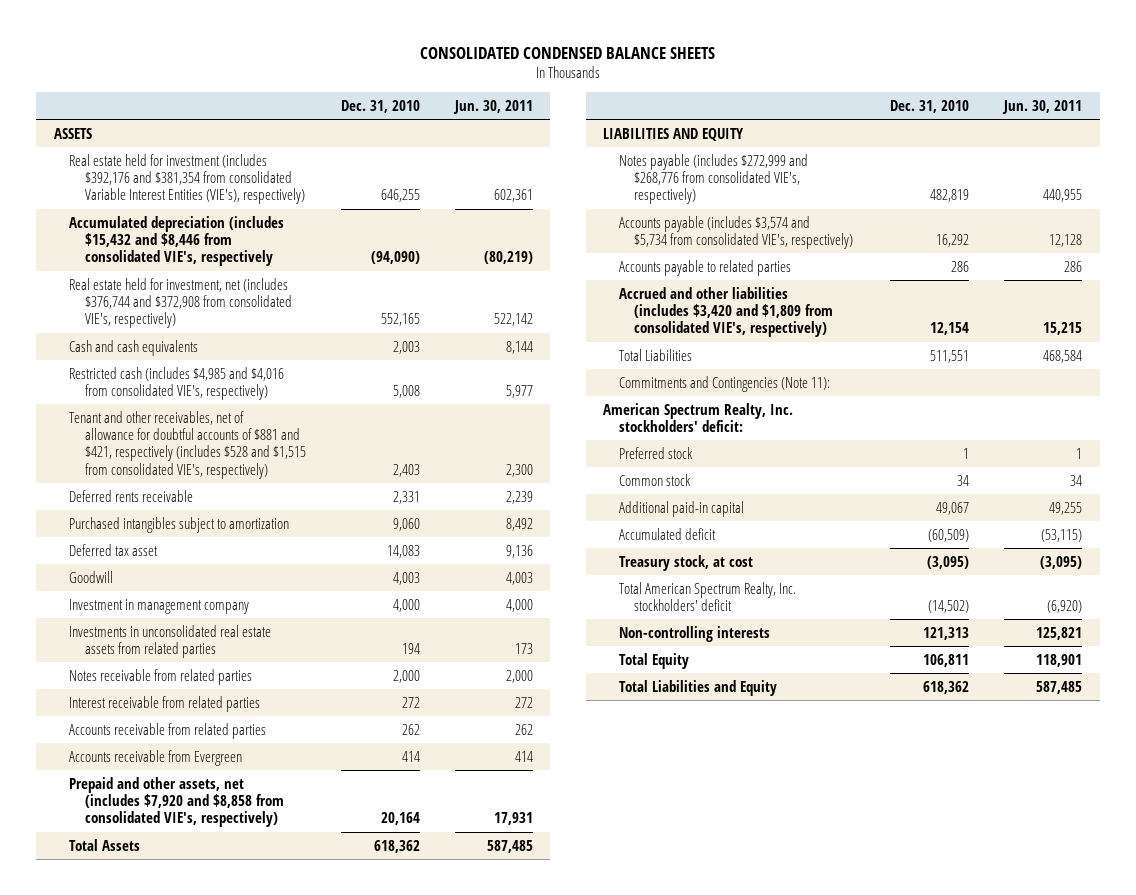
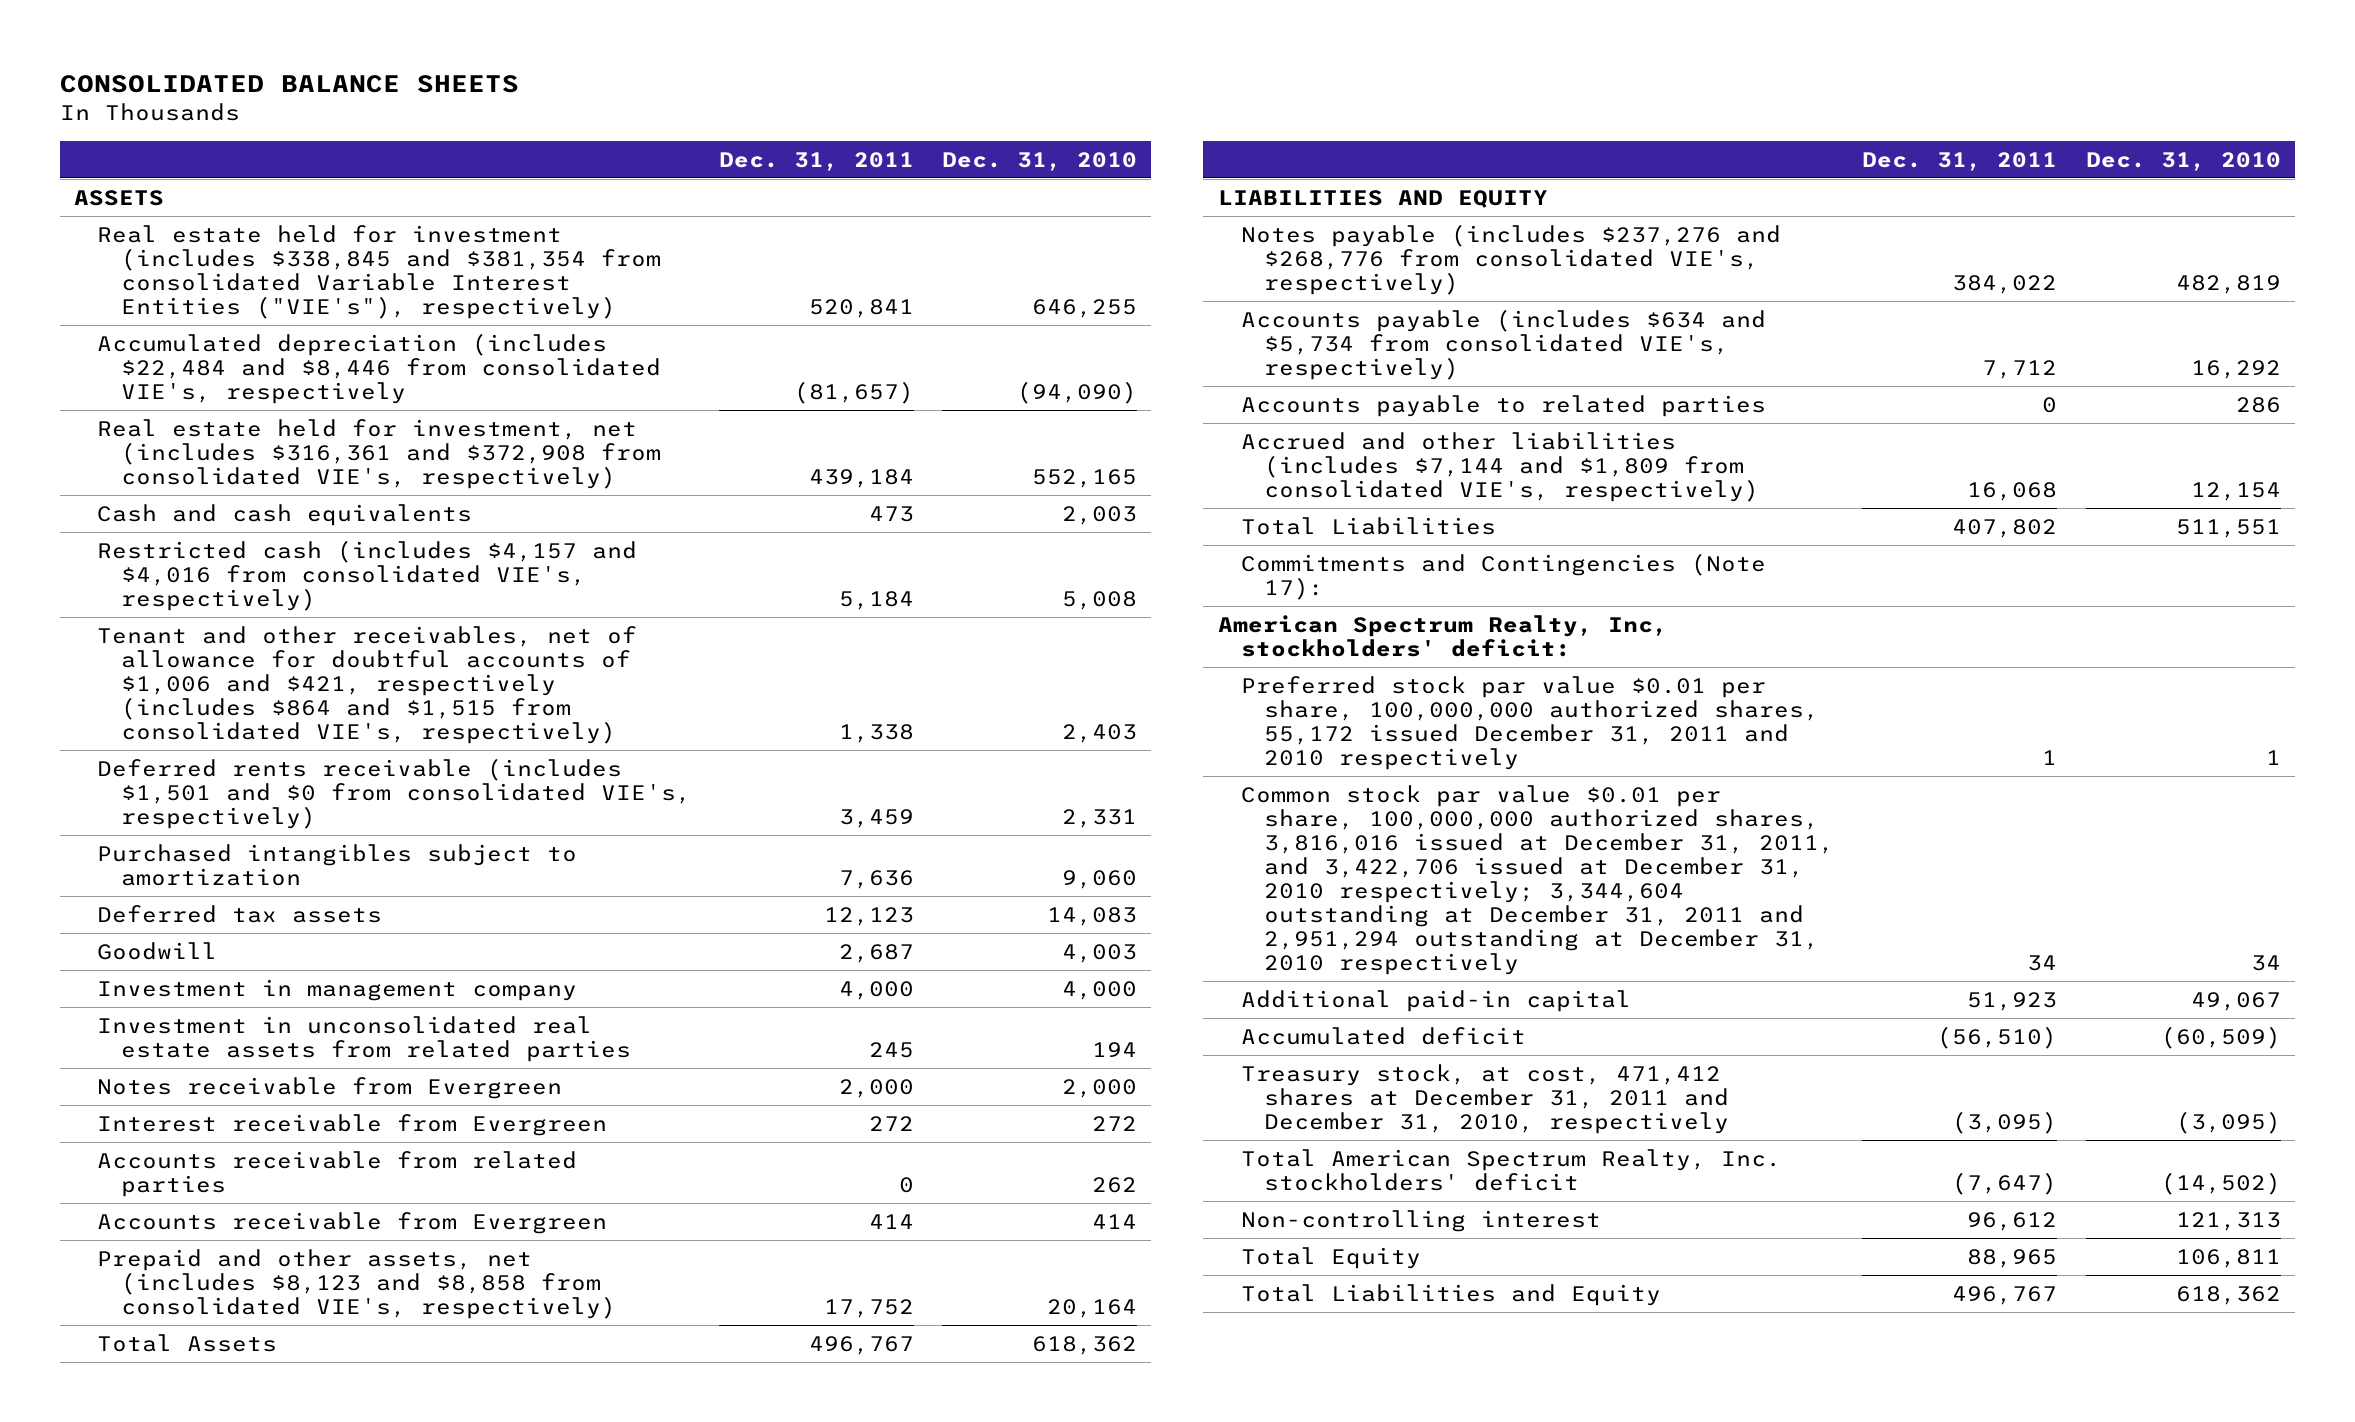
- CONSOLIDATED CONDENSED BALANCE SHEETS
+ CONSOLIDATED BALANCE SHEETS
- | Dec. 31, 2010 | Jun. 30, 2011
+ | Dec. 31, 2011 | Dec. 31, 2010
- Real estate held for investment (includes $392,176 and $381,354 from consolidated Variable Interest Entities (VIE's), respectively) | 646,255 | 602,361
- Accumulated depreciation (includes $15,432 and $8,446 from consolidated VIE's, respectively | (94,090) | (80,219)
- Real estate held for investment, net (includes $376,744 and $372,908 from consolidated VIE's, respectively) | 552,165 | 522,142
+ Real estate held for investment (includes $338,845 and $381,354 from consolidated Variable Interest Entities ("VIE's"), respectively) | 520,841 | 646,255
+ Accumulated depreciation (includes $22,484 and $8,446 from consolidated VIE's, respectively | (81,657) | (94,090)
+ Real estate held for investment, net (includes $316,361 and $372,908 from consolidated VIE's, respectively) | 439,184 | 552,165
- Restricted cash (includes $4,985 and $4,016 from consolidated VIE's, respectively) | 5,008 | 5,977
- Tenant and other receivables, net of allowance for doubtful accounts of $881 and $421, respectively (includes $528 and $1,515 from consolidated VIE's, respectively) | 2,403 | 2,300
- Deferred rents receivable | 2,331 | 2,239
+ Restricted cash (includes $4,157 and $4,016 from consolidated VIE's, respectively) | 5,184 | 5,008
+ Tenant and other receivables, net of allowance for doubtful accounts of $1,006 and $421, respectively (includes $864 and $1,515 from consolidated VIE's, respectively) | 1,338 | 2,403
+ Deferred rents receivable (includes $1,501 and $0 from consolidated VIE's, respectively) | 3,459 | 2,331
- Deferred tax asset | 14,083 | 9,136
+ Deferred tax assets | 12,123 | 14,083
- Investments in unconsolidated real estate assets from related parties | 194 | 173
- Notes receivable from related parties | 2,000 | 2,000
- Interest receivable from related parties | 272 | 272
+ Investment in unconsolidated real estate assets from related parties | 245 | 194
+ Notes receivable from Evergreen | 2,000 | 2,000
+ Interest receivable from Evergreen | 272 | 272
- Prepaid and other assets, net (includes $7,920 and $8,858 from consolidated VIE's, respectively) | 20,164 | 17,931
+ Prepaid and other assets, net (includes $8,123 and $8,858 from consolidated VIE's, respectively) | 17,752 | 20,164
- Notes payable (includes $272,999 and $268,776 from consolidated VIE's, respectively) | 482,819 | 440,955
- Accounts payable (includes $3,574 and $5,734 from consolidated VIE's, respectively) | 16,292 | 12,128
+ Notes payable (includes $237,276 and $268,776 from consolidated VIE's, respectively) | 384,022 | 482,819
+ Accounts payable (includes $634 and $5,734 from consolidated VIE's, respectively) | 7,712 | 16,292
- Accrued and other liabilities (includes $3,420 and $1,809 from consolidated VIE's, respectively) | 12,154 | 15,215
+ Accrued and other liabilities (includes $7,144 and $1,809 from consolidated VIE's, respectively) | 16,068 | 12,154
- Commitments and Contingencies (Note 11):
- American Spectrum Realty, Inc. stockholders' deficit:
- Preferred stock | 1 | 1
- Common stock | 34 | 34
+ Commitments and Contingencies (Note 17):
+ American Spectrum Realty, Inc, stockholders' deficit:
+ Preferred stock par value $0.01 per share, 100,000,000 authorized shares, 55,172 issued December 31, 2011 and 2010 respectively | 1 | 1
+ Common stock par value $0.01 per share, 100,000,000 authorized shares, 3,816,016 issued at December 31, 2011, and 3,422,706 issued at December 31, 2010 respectively; 3,344,604 outstanding at December 31, 2011 and 2,951,294 outstanding at December 31, 2010 respectively | 34 | 34
- Treasury stock, at cost | (3,095) | (3,095)
+ Treasury stock, at cost, 471,412 shares at December 31, 2011 and December 31, 2010, respectively | (3,095) | (3,095)
- Non-controlling interests | 121,313 | 125,821
+ Non-controlling interest | 96,612 | 121,313

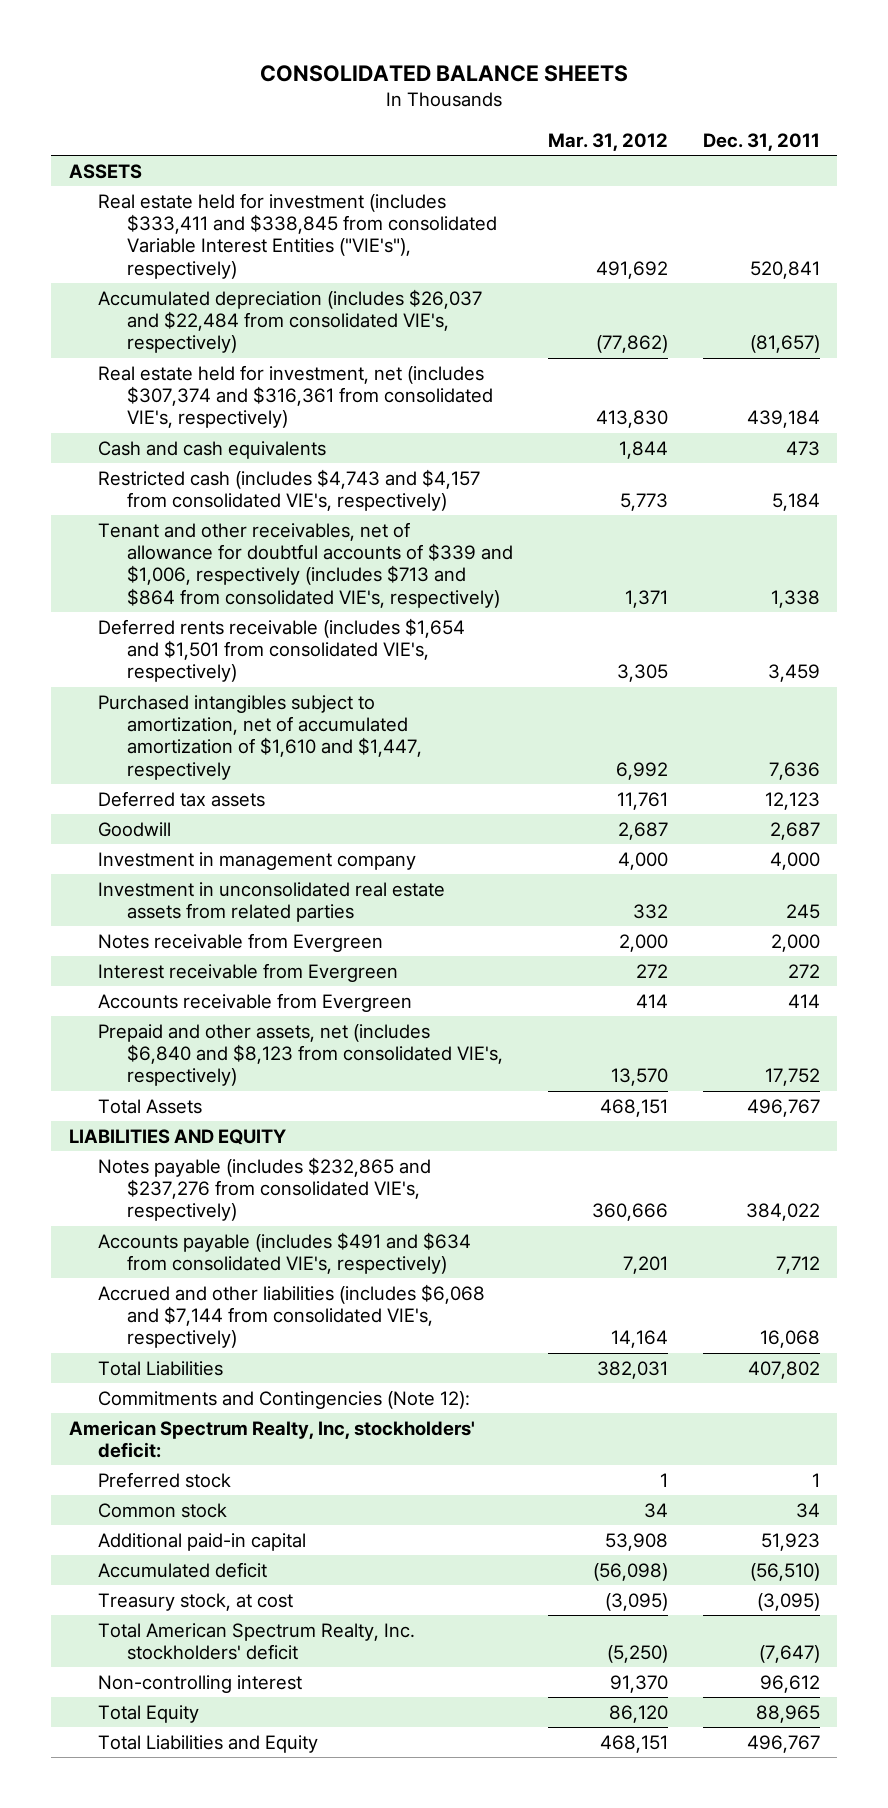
- | Dec. 31, 2011 | Dec. 31, 2010
+ | Mar. 31, 2012 | Dec. 31, 2011
- Real estate held for investment (includes $338,845 and $381,354 from consolidated Variable Interest Entities ("VIE's"), respectively) | 520,841 | 646,255
- Accumulated depreciation (includes $22,484 and $8,446 from consolidated VIE's, respectively | (81,657) | (94,090)
- Real estate held for investment, net (includes $316,361 and $372,908 from consolidated VIE's, respectively) | 439,184 | 552,165
+ Real estate held for investment (includes $333,411 and $338,845 from consolidated Variable Interest Entities ("VIE's"), respectively) | 491,692 | 520,841
+ Accumulated depreciation (includes $26,037 and $22,484 from consolidated VIE's, respectively) | (77,862) | (81,657)
+ Real estate held for investment, net (includes $307,374 and $316,361 from consolidated VIE's, respectively) | 413,830 | 439,184
- Restricted cash (includes $4,157 and $4,016 from consolidated VIE's, respectively) | 5,184 | 5,008
- Tenant and other receivables, net of allowance for doubtful accounts of $1,006 and $421, respectively (includes $864 and $1,515 from consolidated VIE's, respectively) | 1,338 | 2,403
- Deferred rents receivable (includes $1,501 and $0 from consolidated VIE's, respectively) | 3,459 | 2,331
- Purchased intangibles subject to amortization | 7,636 | 9,060
+ Restricted cash (includes $4,743 and $4,157 from consolidated VIE's, respectively) | 5,773 | 5,184
+ Tenant and other receivables, net of allowance for doubtful accounts of $339 and $1,006, respectively (includes $713 and $864 from consolidated VIE's, respectively) | 1,371 | 1,338
+ Deferred rents receivable (includes $1,654 and $1,501 from consolidated VIE's, respectively) | 3,305 | 3,459
+ Purchased intangibles subject to amortization, net of accumulated amortization of $1,610 and $1,447, respectively | 6,992 | 7,636
- Accounts receivable from related parties | 0 | 262
- Prepaid and other assets, net (includes $8,123 and $8,858 from consolidated VIE's, respectively) | 17,752 | 20,164
+ Prepaid and other assets, net (includes $6,840 and $8,123 from consolidated VIE's, respectively) | 13,570 | 17,752
- Notes payable (includes $237,276 and $268,776 from consolidated VIE's, respectively) | 384,022 | 482,819
- Accounts payable (includes $634 and $5,734 from consolidated VIE's, respectively) | 7,712 | 16,292
- Accounts payable to related parties | 0 | 286
- Accrued and other liabilities (includes $7,144 and $1,809 from consolidated VIE's, respectively) | 16,068 | 12,154
+ Notes payable (includes $232,865 and $237,276 from consolidated VIE's, respectively) | 360,666 | 384,022
+ Accounts payable (includes $491 and $634 from consolidated VIE's, respectively) | 7,201 | 7,712
+ Accrued and other liabilities (includes $6,068 and $7,144 from consolidated VIE's, respectively) | 14,164 | 16,068
- Commitments and Contingencies (Note 17):
+ Commitments and Contingencies (Note 12):
- Preferred stock par value $0.01 per share, 100,000,000 authorized shares, 55,172 issued December 31, 2011 and 2010 respectively | 1 | 1
- Common stock par value $0.01 per share, 100,000,000 authorized shares, 3,816,016 issued at December 31, 2011, and 3,422,706 issued at December 31, 2010 respectively; 3,344,604 outstanding at December 31, 2011 and 2,951,294 outstanding at December 31, 2010 respectively | 34 | 34
+ Preferred stock | 1 | 1
+ Common stock | 34 | 34
- Treasury stock, at cost, 471,412 shares at December 31, 2011 and December 31, 2010, respectively | (3,095) | (3,095)
+ Treasury stock, at cost | (3,095) | (3,095)

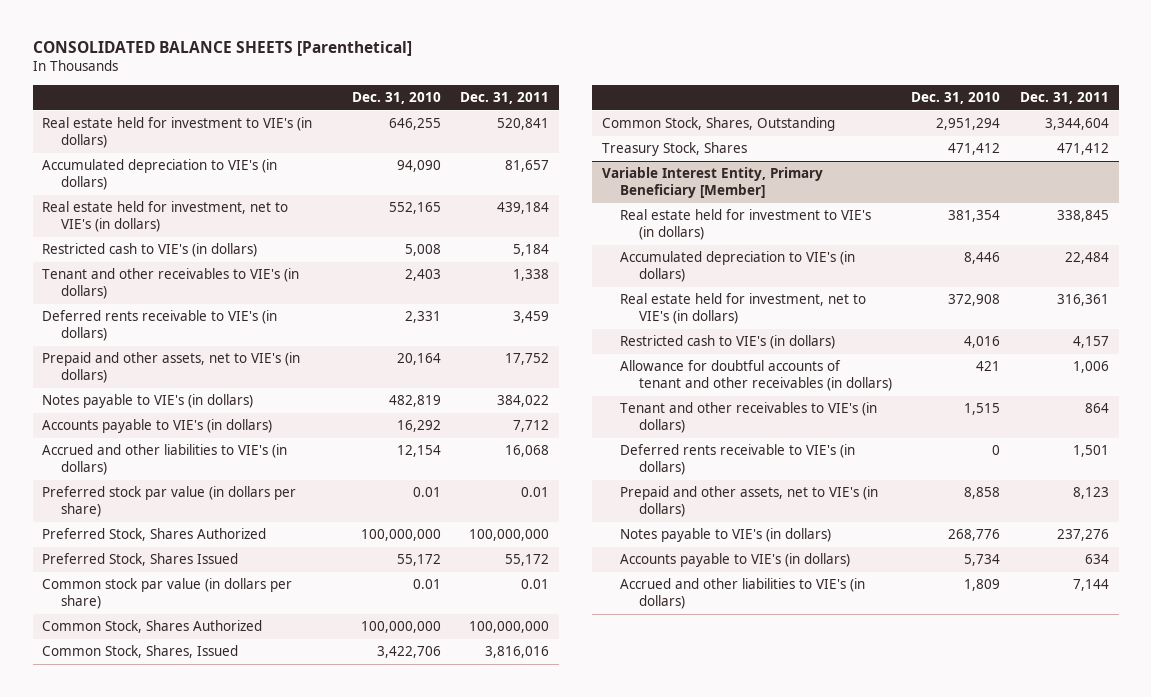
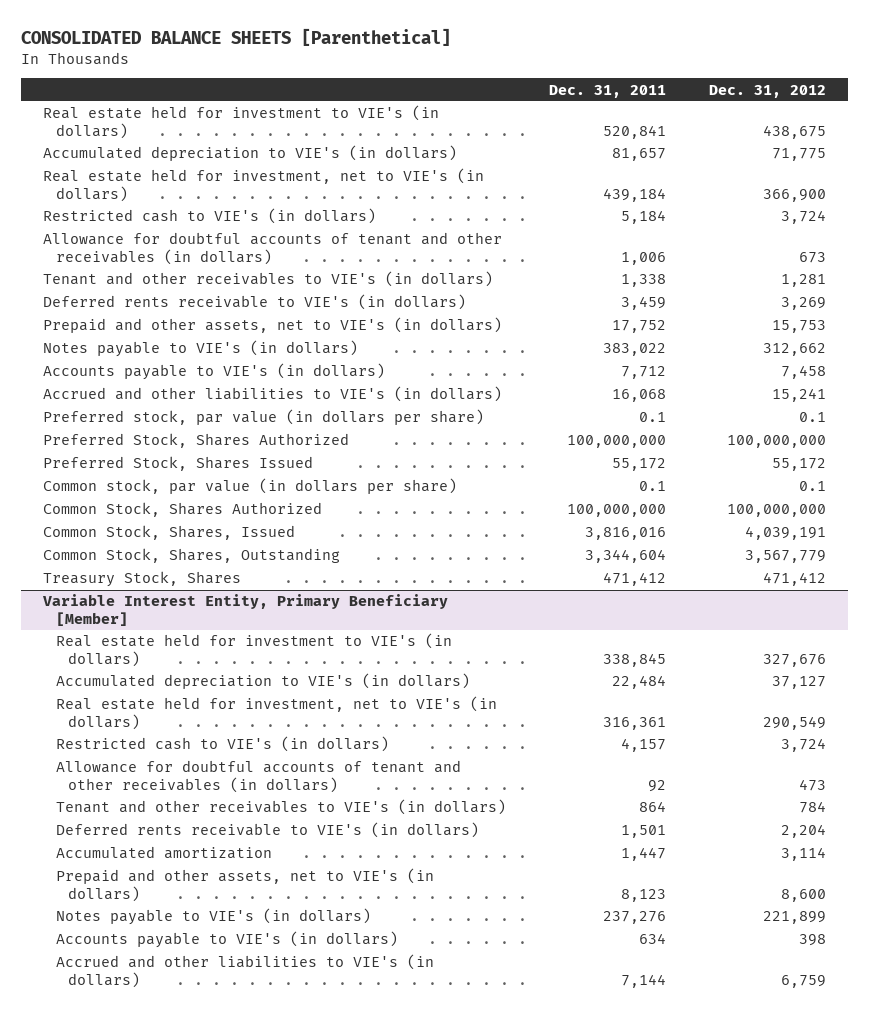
- | Dec. 31, 2010 | Dec. 31, 2011
+ | Dec. 31, 2011 | Dec. 31, 2012
+ Allowance for doubtful accounts of tenant and other receivables (in dollars) | 1,006 | 673
- Notes payable to VIE's (in dollars) | 482,819 | 384,022
+ Notes payable to VIE's (in dollars) | 383,022 | 312,662
- Preferred stock par value (in dollars per share) | 0.01 | 0.01
+ Preferred stock, par value (in dollars per share) | 0.1 | 0.1
- Common stock par value (in dollars per share) | 0.01 | 0.01
+ Common stock, par value (in dollars per share) | 0.1 | 0.1
@ Variable Interest Entity, Primary Beneficiary [Member]
- Allowance for doubtful accounts of tenant and other receivables (in dollars) | 421 | 1,006
+ Allowance for doubtful accounts of tenant and other receivables (in dollars) | 92 | 473
+ Accumulated amortization | 1,447 | 3,114

